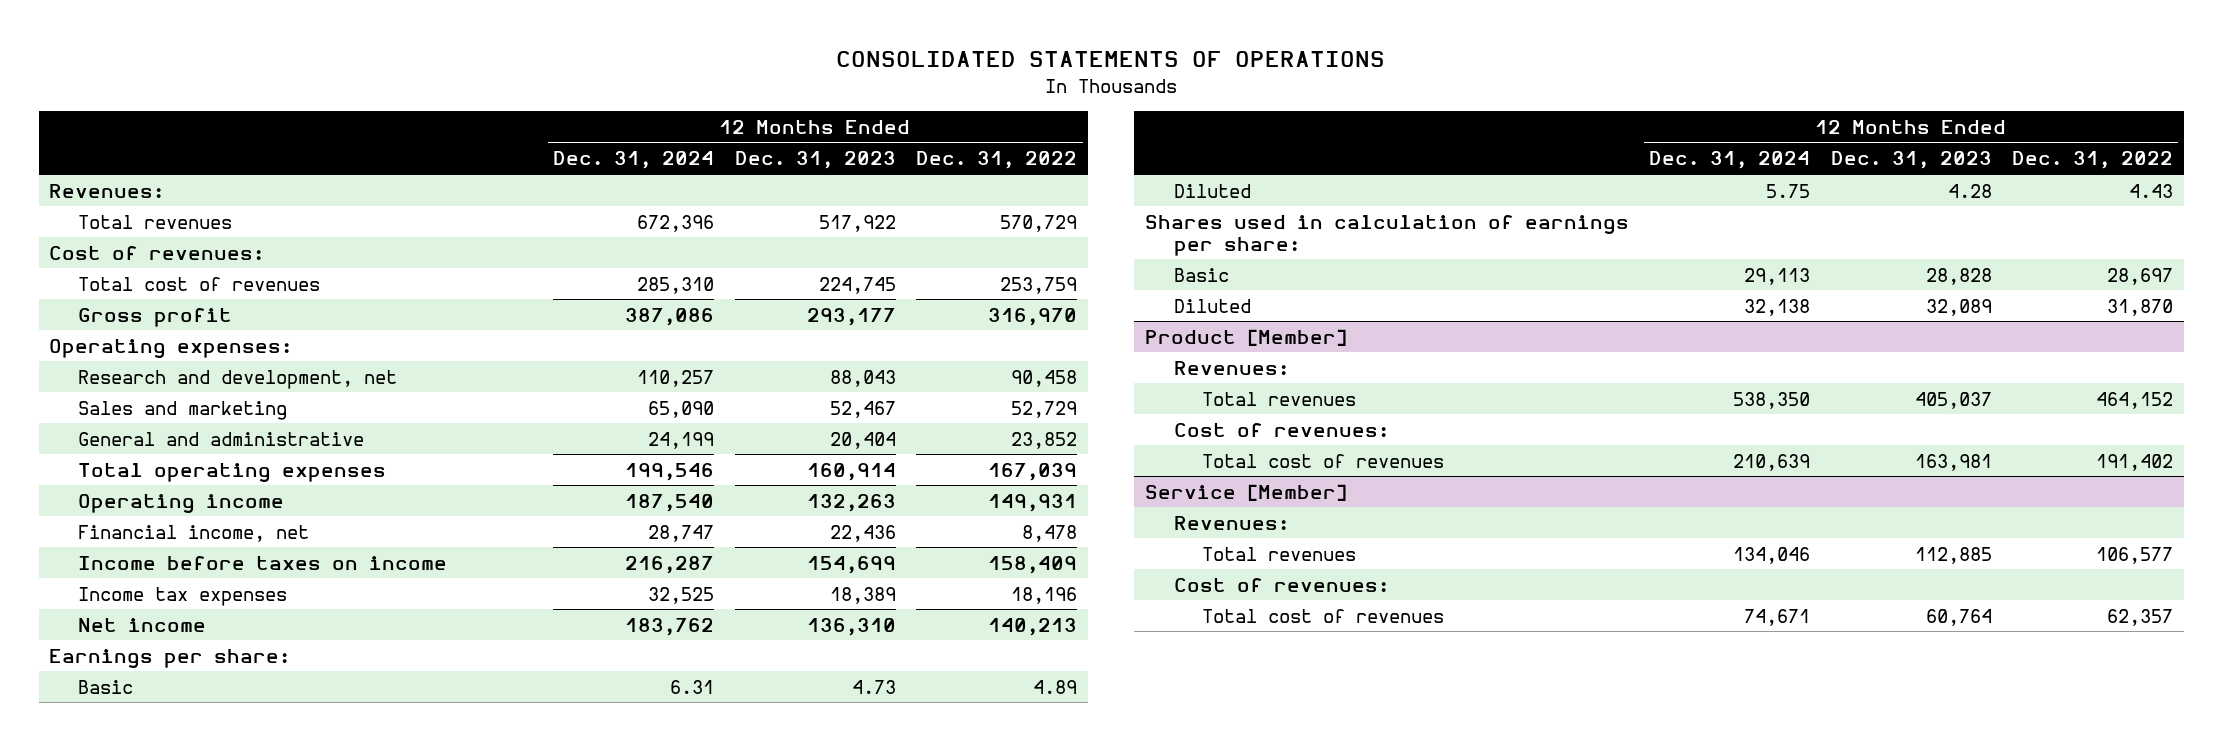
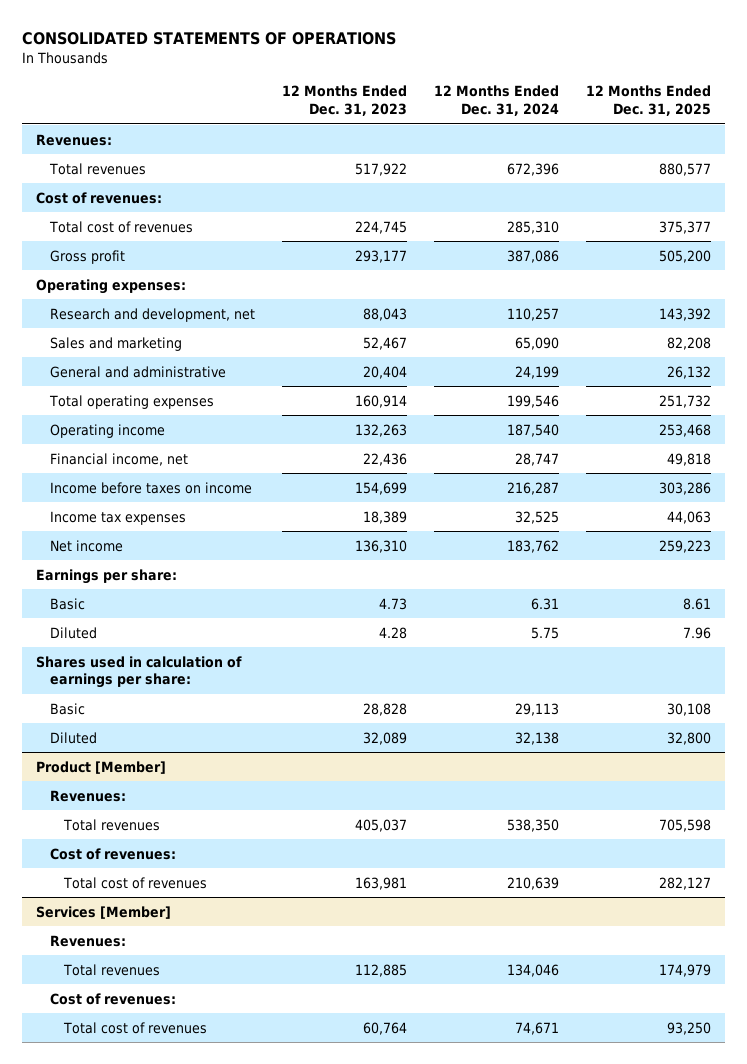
- | 12 Months Ended Dec. 31, 2024 | 12 Months Ended Dec. 31, 2023 | 12 Months Ended Dec. 31, 2022
+ | 12 Months Ended Dec. 31, 2023 | 12 Months Ended Dec. 31, 2024 | 12 Months Ended Dec. 31, 2025
- Service [Member]
+ Services [Member]

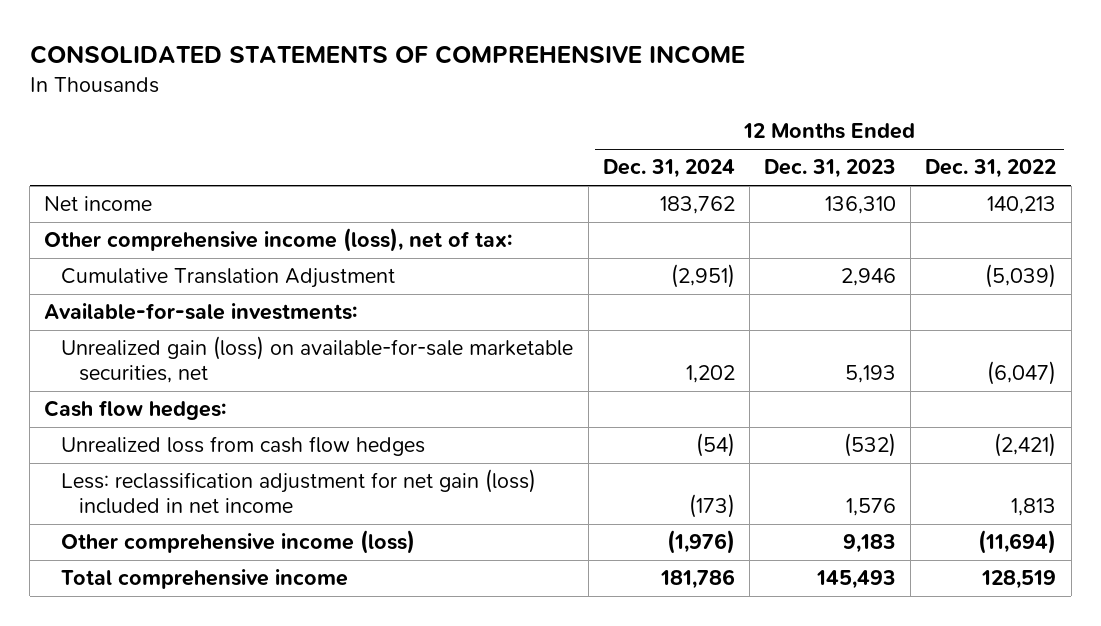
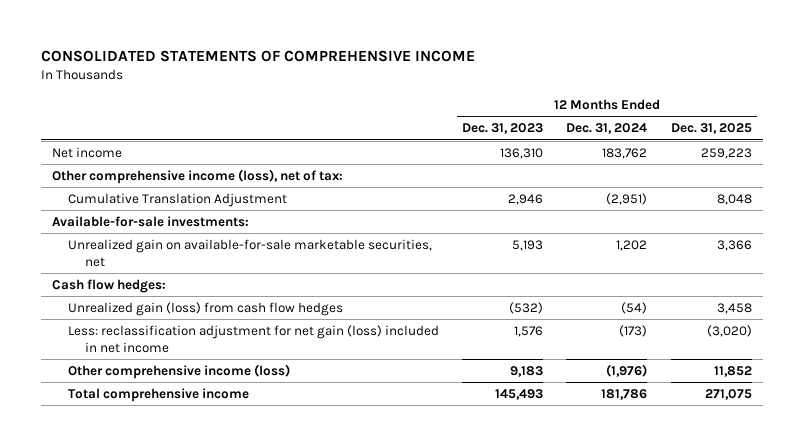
- | 12 Months Ended Dec. 31, 2024 | 12 Months Ended Dec. 31, 2023 | 12 Months Ended Dec. 31, 2022
+ | 12 Months Ended Dec. 31, 2023 | 12 Months Ended Dec. 31, 2024 | 12 Months Ended Dec. 31, 2025
- Unrealized gain (loss) on available-for-sale marketable securities, net | 1,202 | 5,193 | (6,047)
+ Unrealized gain on available-for-sale marketable securities, net | 5,193 | 1,202 | 3,366
- Unrealized loss from cash flow hedges | (54) | (532) | (2,421)
+ Unrealized gain (loss) from cash flow hedges | (532) | (54) | 3,458

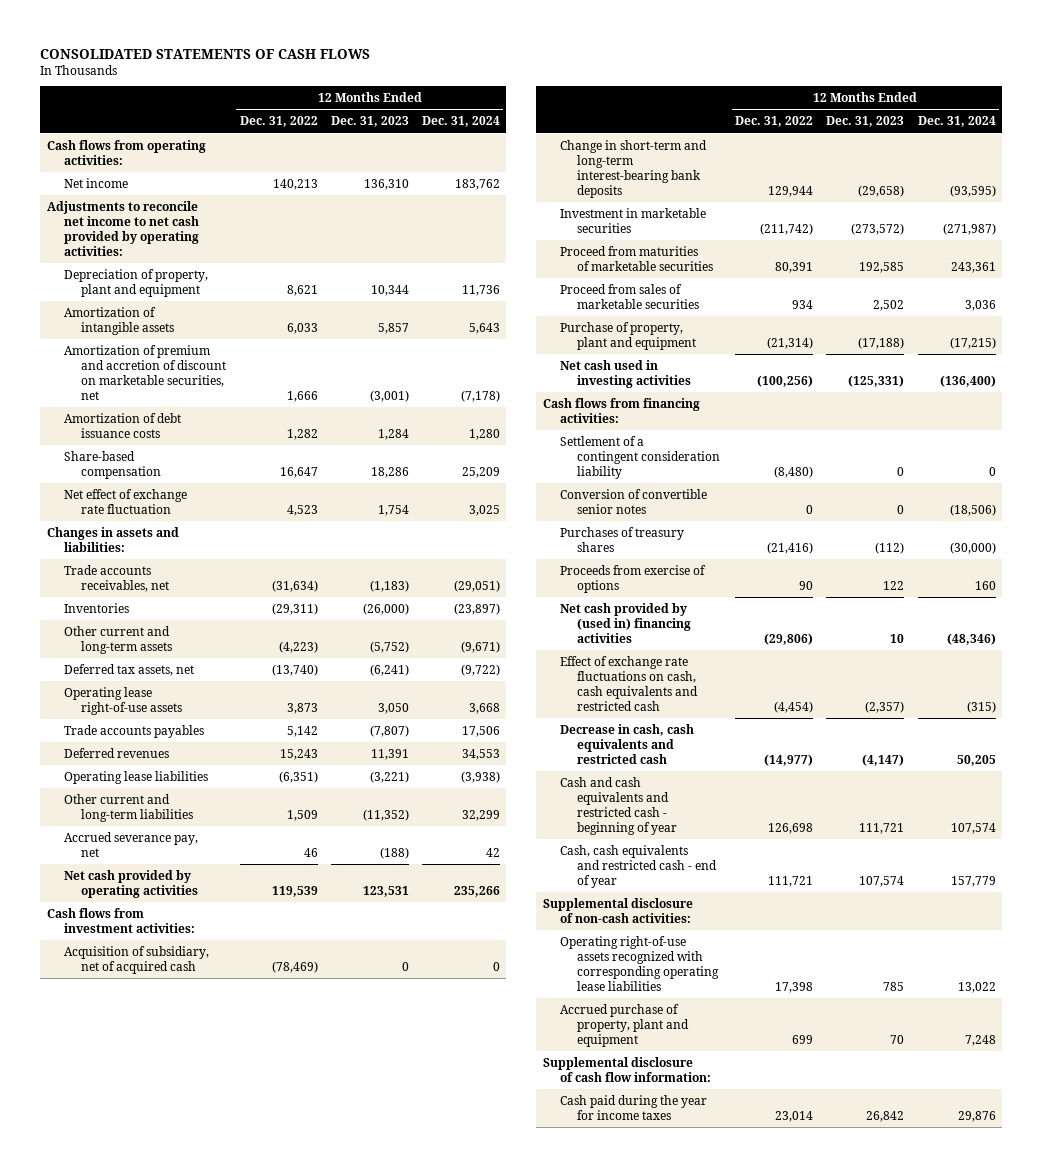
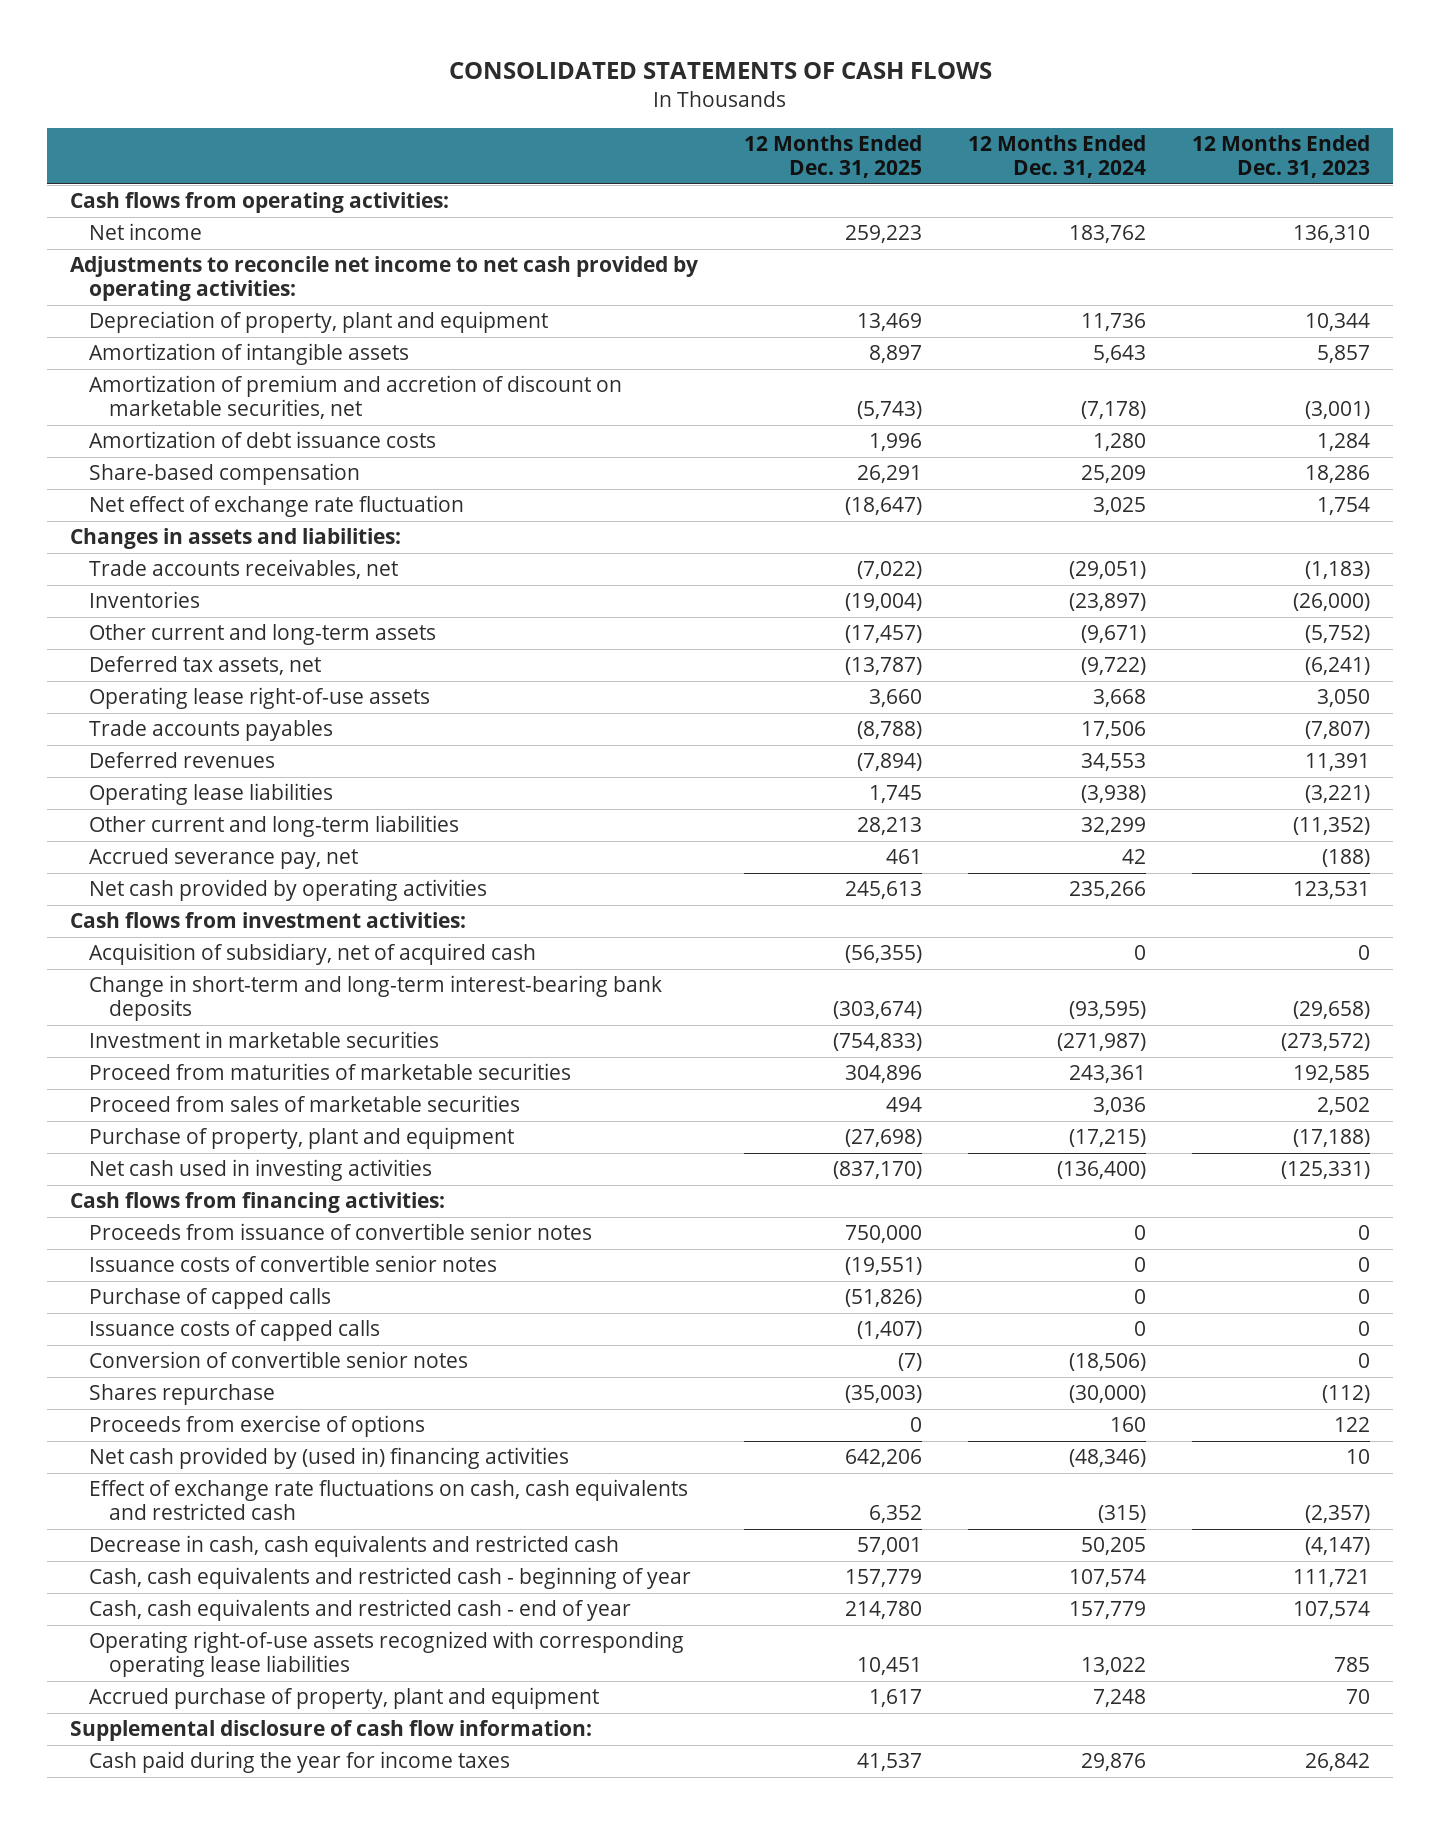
- | 12 Months Ended Dec. 31, 2022 | 12 Months Ended Dec. 31, 2023 | 12 Months Ended Dec. 31, 2024
+ | 12 Months Ended Dec. 31, 2025 | 12 Months Ended Dec. 31, 2024 | 12 Months Ended Dec. 31, 2023
- Settlement of a contingent consideration liability | (8,480) | 0 | 0
+ Proceeds from issuance of convertible senior notes | 750,000 | 0 | 0
+ Issuance costs of convertible senior notes | (19,551) | 0 | 0
+ Purchase of capped calls | (51,826) | 0 | 0
+ Issuance costs of capped calls | (1,407) | 0 | 0
- Purchases of treasury shares | (21,416) | (112) | (30,000)
+ Shares repurchase | (35,003) | (30,000) | (112)
- Cash and cash equivalents and restricted cash - beginning of year | 126,698 | 111,721 | 107,574
+ Cash, cash equivalents and restricted cash - beginning of year | 157,779 | 107,574 | 111,721
- Supplemental disclosure of non-cash activities:

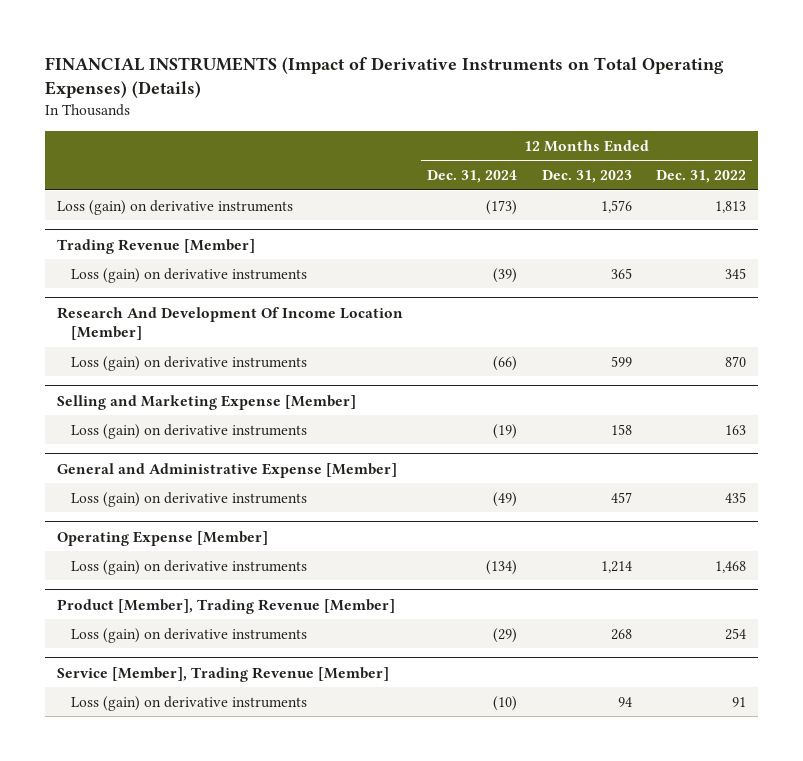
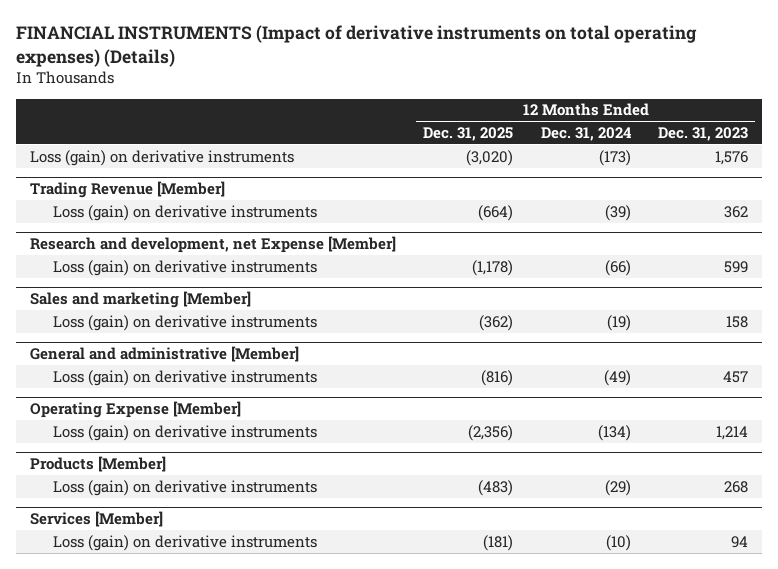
- FINANCIAL INSTRUMENTS (Impact of Derivative Instruments on Total Operating Expenses) (Details)
+ FINANCIAL INSTRUMENTS (Impact of derivative instruments on total operating expenses) (Details)
- | 12 Months Ended Dec. 31, 2024 | 12 Months Ended Dec. 31, 2023 | 12 Months Ended Dec. 31, 2022
+ | 12 Months Ended Dec. 31, 2025 | 12 Months Ended Dec. 31, 2024 | 12 Months Ended Dec. 31, 2023
@ Trading Revenue [Member]
- Loss (gain) on derivative instruments | (39) | 365 | 345
- Research And Development Of Income Location [Member]
@ Trading Revenue [Member]
+ Loss (gain) on derivative instruments | (664) | (39) | 362
+ Research and development, net Expense [Member]
- Selling and Marketing Expense [Member]
+ Sales and marketing [Member]
- General and Administrative Expense [Member]
+ General and administrative [Member]
- Product [Member], Trading Revenue [Member]
+ Products [Member]
- Service [Member], Trading Revenue [Member]
+ Services [Member]

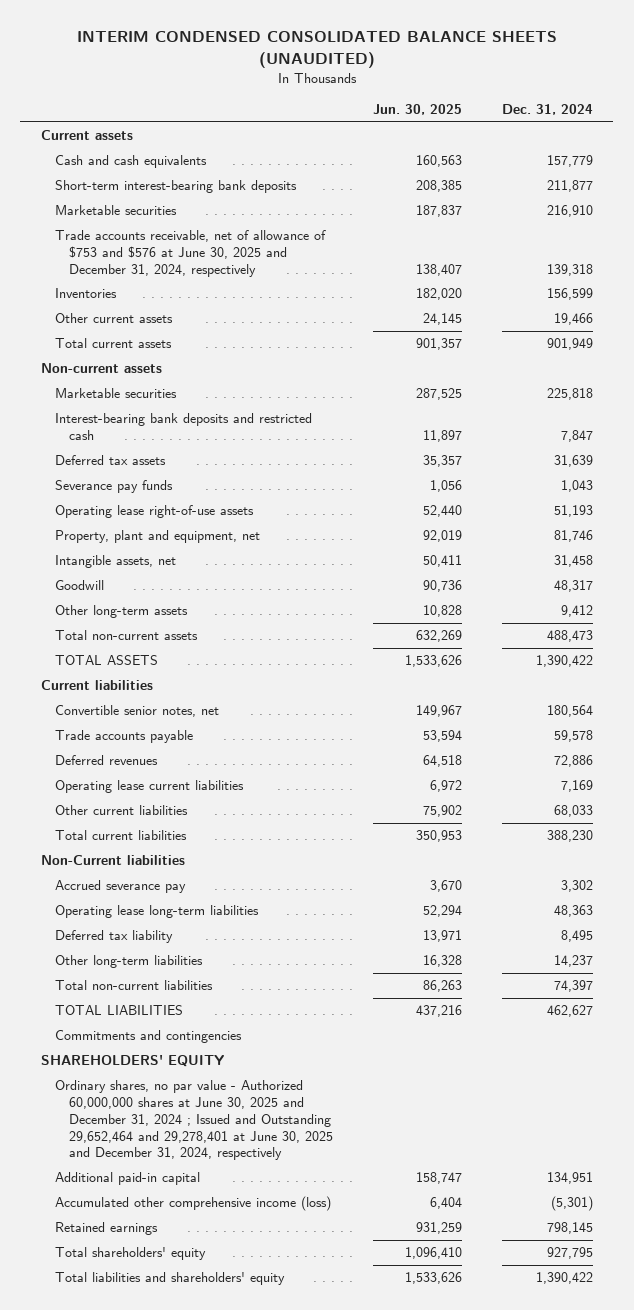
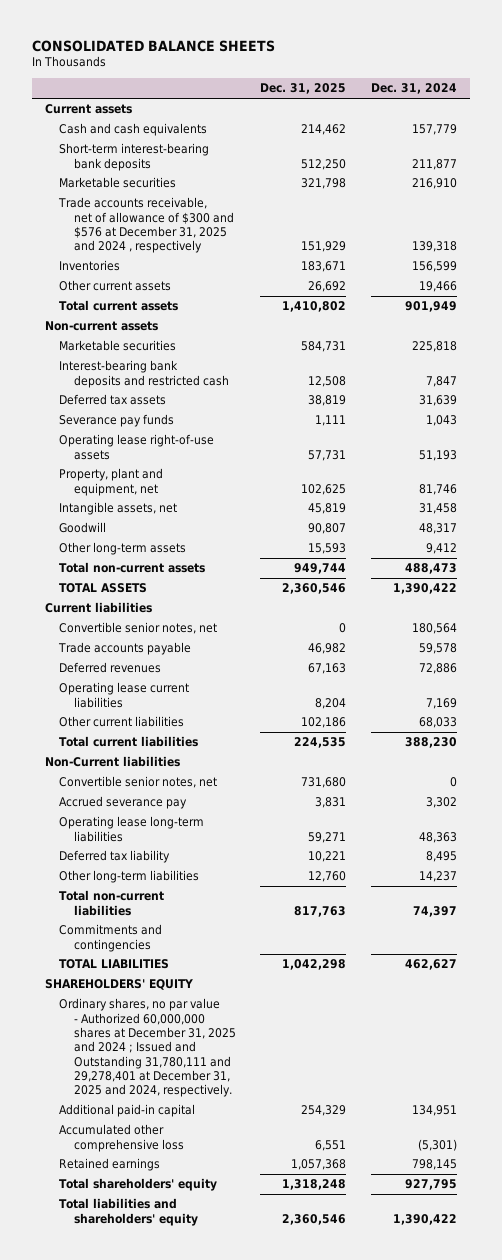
- INTERIM CONDENSED CONSOLIDATED BALANCE SHEETS (UNAUDITED)
+ CONSOLIDATED BALANCE SHEETS
- | Jun. 30, 2025 | Dec. 31, 2024
+ | Dec. 31, 2025 | Dec. 31, 2024
- Trade accounts receivable, net of allowance of $753 and $576 at June 30, 2025 and December 31, 2024, respectively | 138,407 | 139,318
+ Trade accounts receivable, net of allowance of $300 and $576 at December 31, 2025 and 2024 , respectively | 151,929 | 139,318
+ Convertible senior notes, net | 731,680 | 0
moved down: TOTAL LIABILITIES | 1,042,298 | 462,627
- Ordinary shares, no par value - Authorized 60,000,000 shares at June 30, 2025 and December 31, 2024 ; Issued and Outstanding 29,652,464 and 29,278,401 at June 30, 2025 and December 31, 2024, respectively
+ Ordinary shares, no par value - Authorized 60,000,000 shares at December 31, 2025 and 2024 ; Issued and Outstanding 31,780,111 and 29,278,401 at December 31, 2025 and 2024, respectively.
- Accumulated other comprehensive income (loss) | 6,404 | (5,301)
+ Accumulated other comprehensive loss | 6,551 | (5,301)

